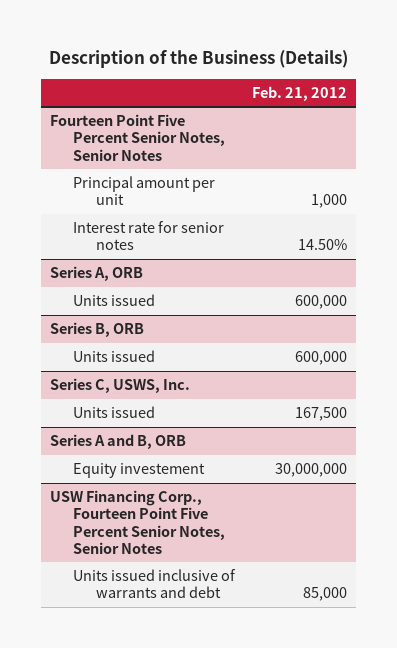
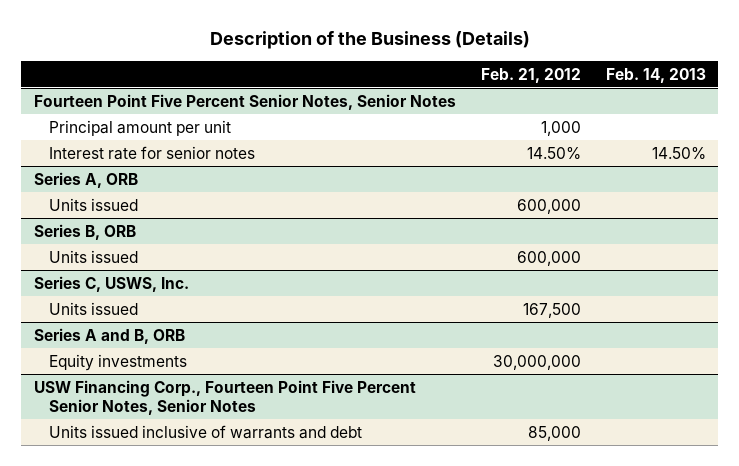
- | Feb. 21, 2012
+ | Feb. 21, 2012 | Feb. 14, 2013
@ Series A and B, ORB
- Equity investement | 30,000,000
+ Equity investments | 30,000,000 |

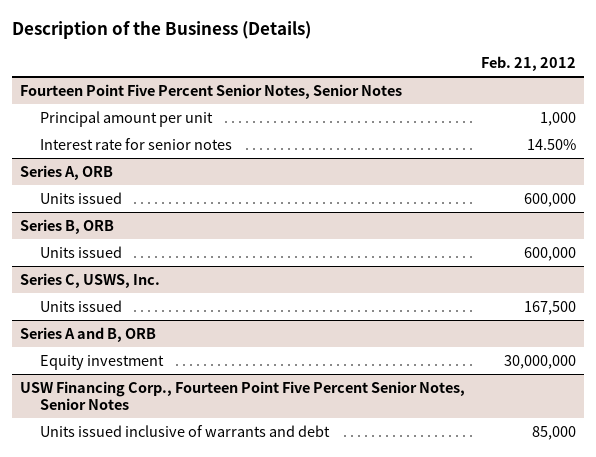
- | Feb. 21, 2012 | Feb. 14, 2013
+ | Feb. 21, 2012
@ Series A and B, ORB
- Equity investments | 30,000,000 |
+ Equity investment | 30,000,000

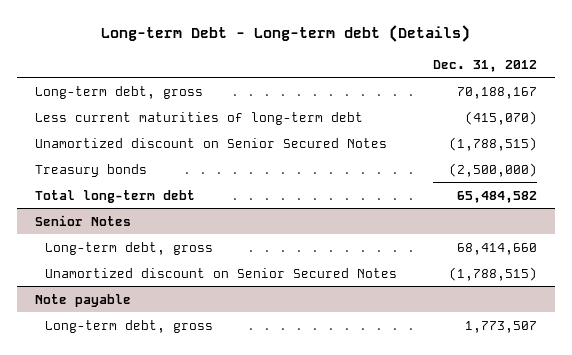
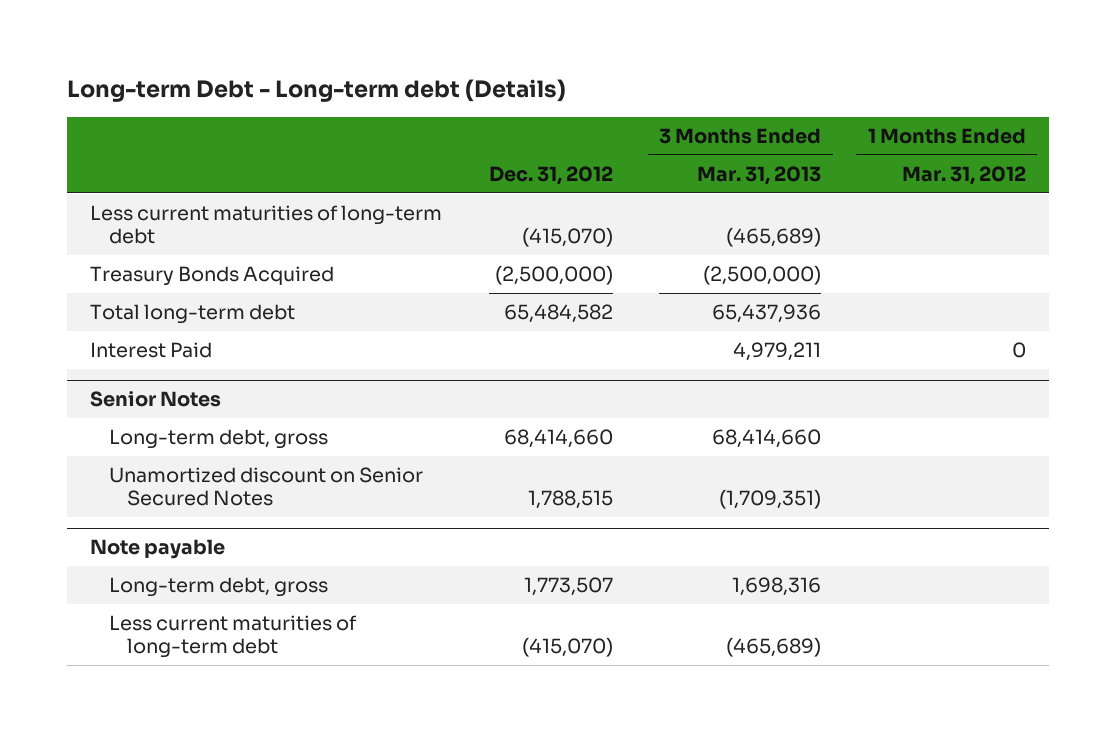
- | Dec. 31, 2012
+ | Dec. 31, 2012 | 3 Months Ended Mar. 31, 2013 | 1 Months Ended Mar. 31, 2012
- Long-term debt, gross | 70,188,167
- Unamortized discount on Senior Secured Notes | (1,788,515)
- Treasury bonds | (2,500,000)
+ Treasury Bonds Acquired | (2,500,000) | (2,500,000) |
+ Interest Paid | | 4,979,211 | 0
@ Senior Notes
- Unamortized discount on Senior Secured Notes | (1,788,515)
+ Unamortized discount on Senior Secured Notes | 1,788,515 | (1,709,351) |
@ Note payable
+ Less current maturities of long-term debt | (415,070) | (465,689) |

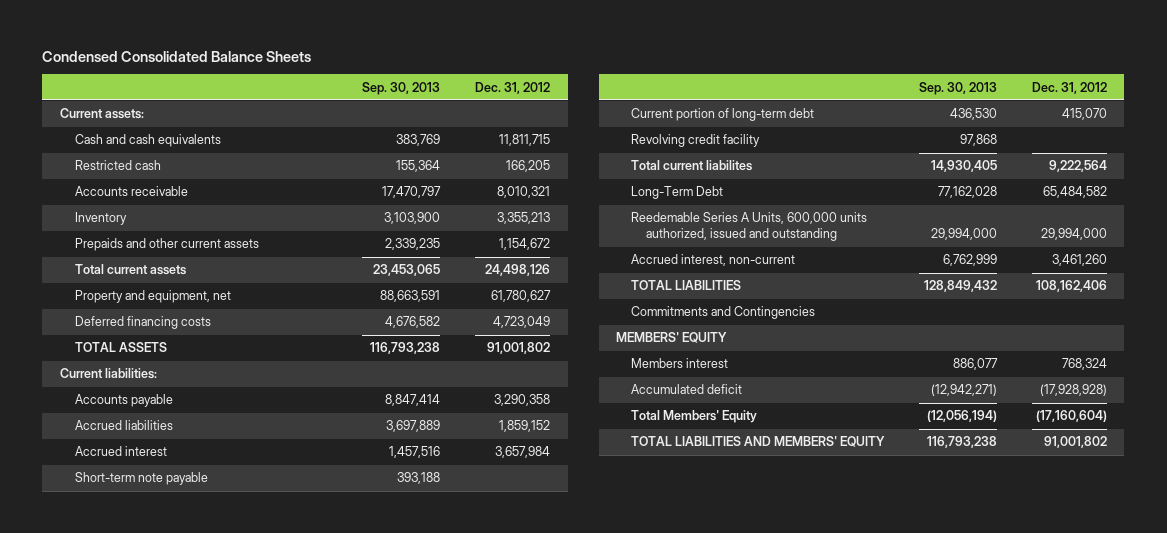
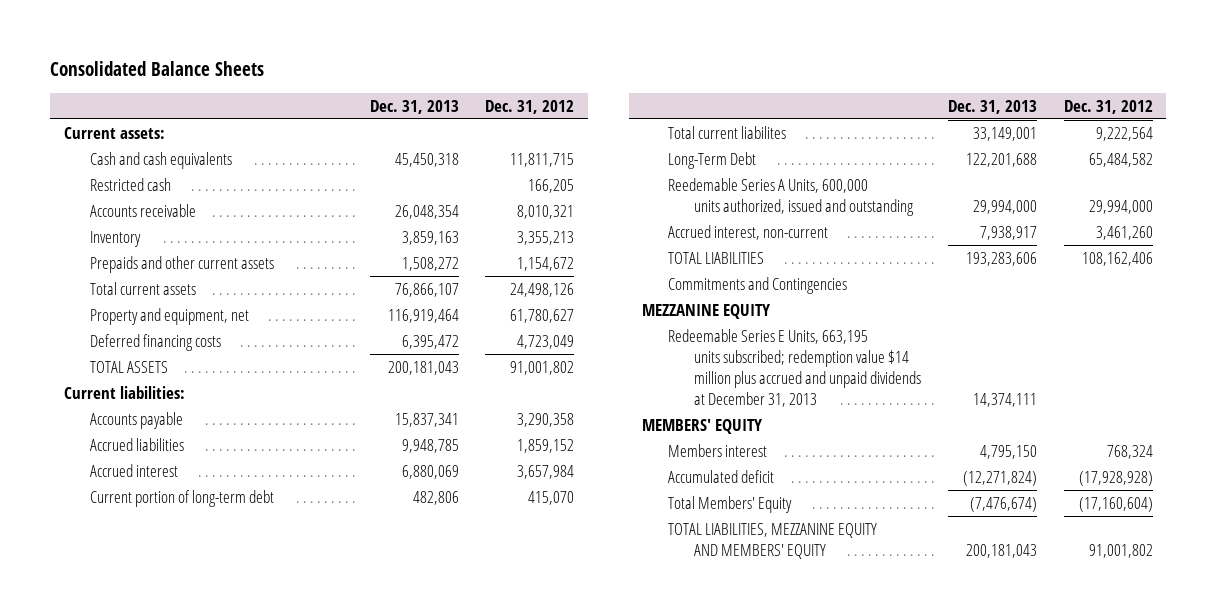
- Condensed Consolidated Balance Sheets
+ Consolidated Balance Sheets
- | Sep. 30, 2013 | Dec. 31, 2012
+ | Dec. 31, 2013 | Dec. 31, 2012
- Short-term note payable | 393,188 |
- Revolving credit facility | 97,868 |
+ MEZZANINE EQUITY
+ Redeemable Series E Units, 663,195 units subscribed; redemption value $14 million plus accrued and unpaid dividends at December 31, 2013 | 14,374,111 |
- TOTAL LIABILITIES AND MEMBERS' EQUITY | 116,793,238 | 91,001,802
+ TOTAL LIABILITIES, MEZZANINE EQUITY AND MEMBERS' EQUITY | 200,181,043 | 91,001,802

